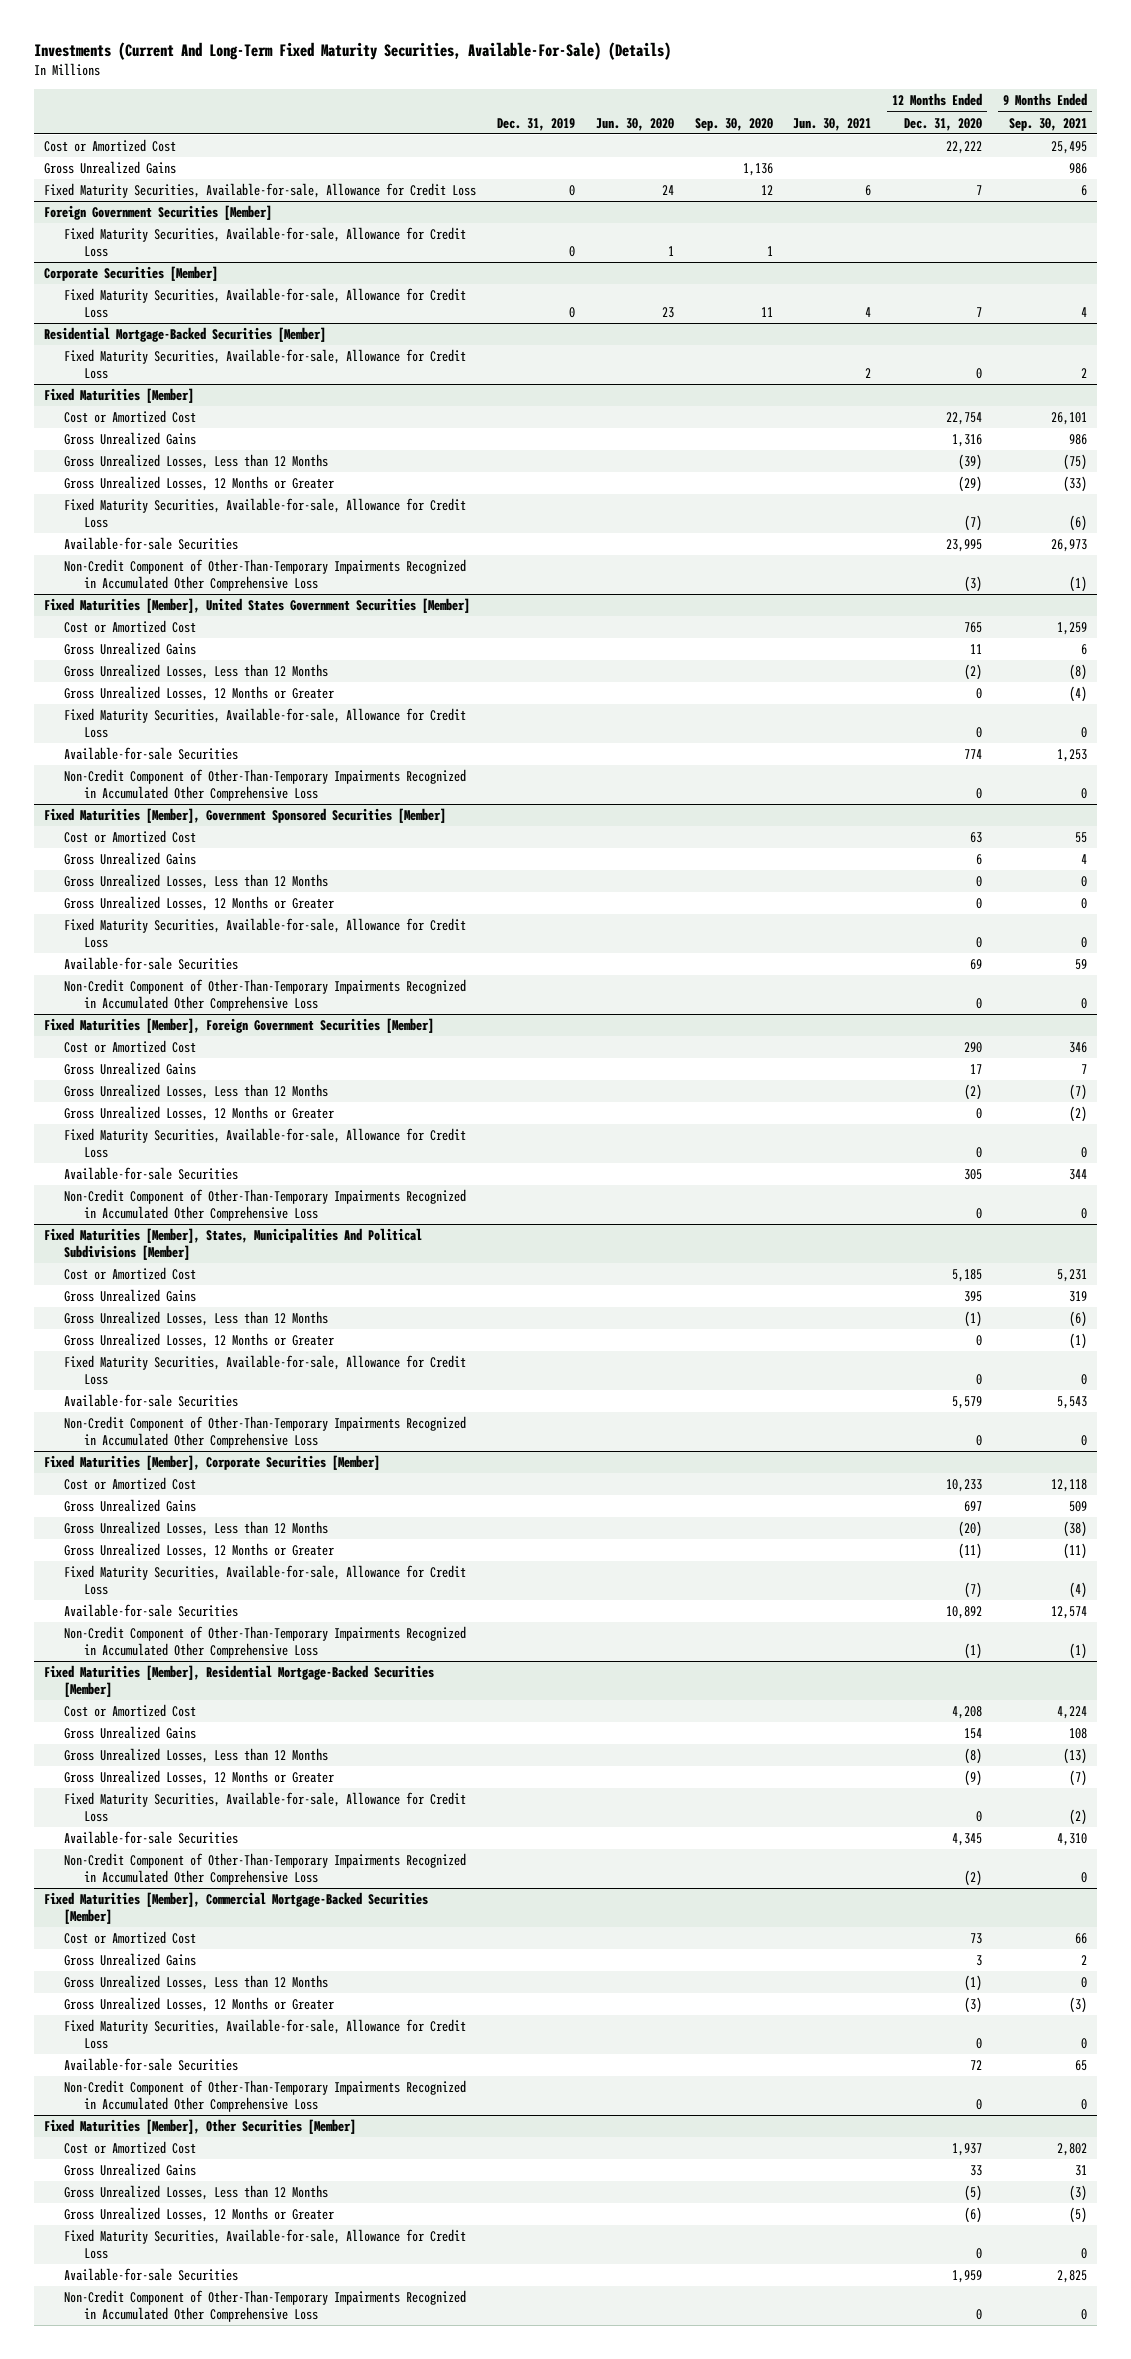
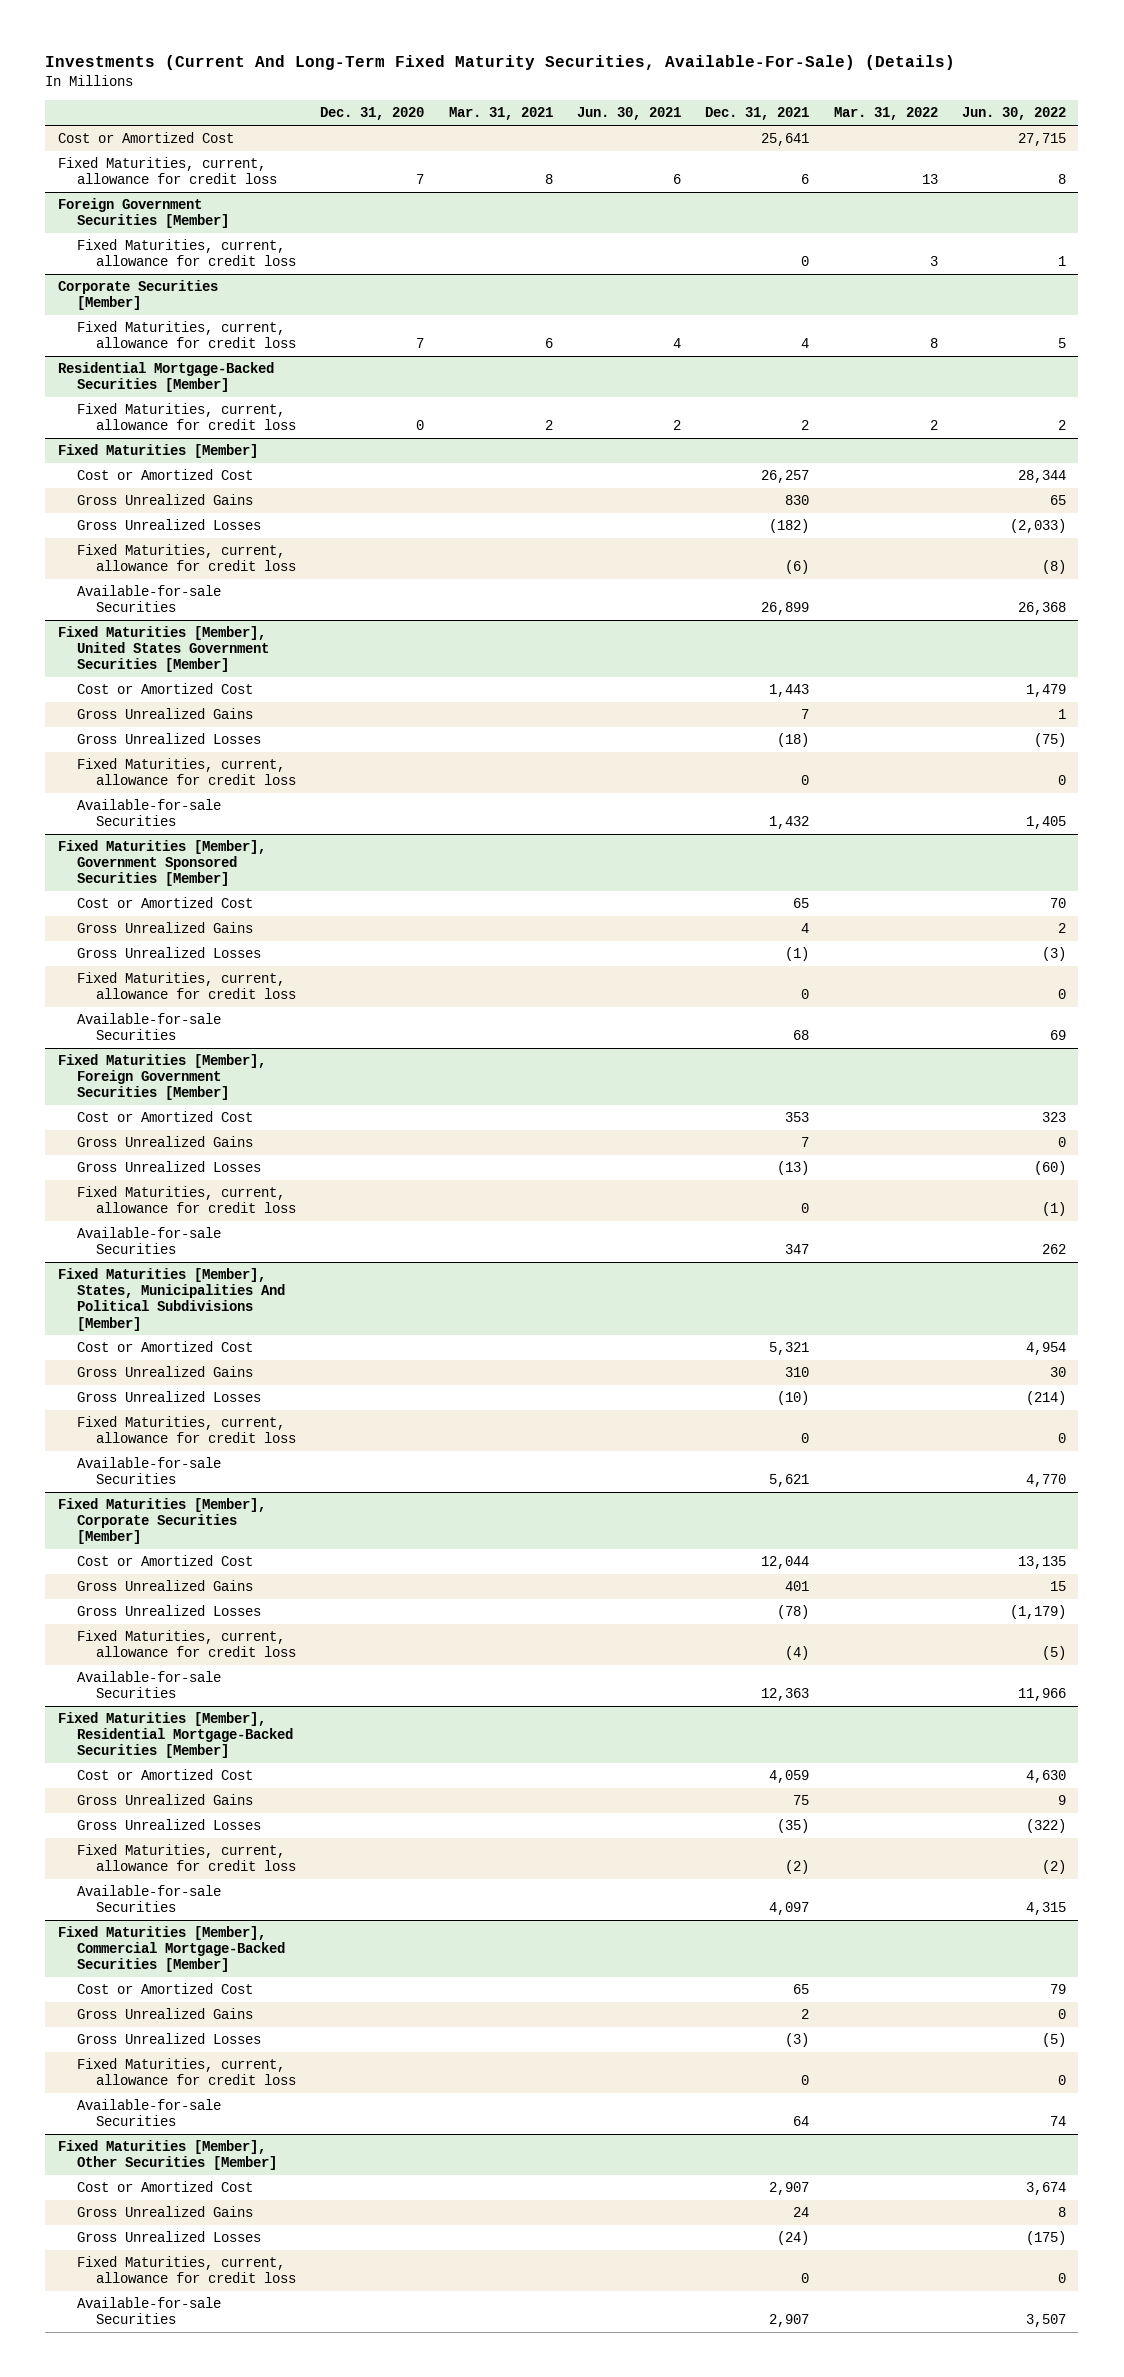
- | Dec. 31, 2019 | Jun. 30, 2020 | Sep. 30, 2020 | Jun. 30, 2021 | 12 Months Ended Dec. 31, 2020 | 9 Months Ended Sep. 30, 2021
+ | Dec. 31, 2020 | Mar. 31, 2021 | Jun. 30, 2021 | Dec. 31, 2021 | Mar. 31, 2022 | Jun. 30, 2022
- Gross Unrealized Gains | | | 1,136 | | | 986
- Fixed Maturity Securities, Available-for-sale, Allowance for Credit Loss | 0 | 24 | 12 | 6 | 7 | 6
+ Fixed Maturities, current, allowance for credit loss | 7 | 8 | 6 | 6 | 13 | 8
@ Foreign Government Securities [Member]
- Fixed Maturity Securities, Available-for-sale, Allowance for Credit Loss | 0 | 1 | 1 | | |
+ Fixed Maturities, current, allowance for credit loss | | | | 0 | 3 | 1
@ Corporate Securities [Member]
- Fixed Maturity Securities, Available-for-sale, Allowance for Credit Loss | 0 | 23 | 11 | 4 | 7 | 4
+ Fixed Maturities, current, allowance for credit loss | 7 | 6 | 4 | 4 | 8 | 5
@ Residential Mortgage-Backed Securities [Member]
- Fixed Maturity Securities, Available-for-sale, Allowance for Credit Loss | | | | 2 | 0 | 2
+ Fixed Maturities, current, allowance for credit loss | 0 | 2 | 2 | 2 | 2 | 2
@ Fixed Maturities [Member]
- Gross Unrealized Losses, Less than 12 Months | | | | | (39) | (75)
- Gross Unrealized Losses, 12 Months or Greater | | | | | (29) | (33)
- Fixed Maturity Securities, Available-for-sale, Allowance for Credit Loss | | | | | (7) | (6)
+ Gross Unrealized Losses | | | | (182) | | (2,033)
+ Fixed Maturities, current, allowance for credit loss | | | | (6) | | (8)
- Non-Credit Component of Other-Than-Temporary Impairments Recognized in Accumulated Other Comprehensive Loss | | | | | (3) | (1)
@ Fixed Maturities [Member], United States Government Securities [Member]
- Gross Unrealized Losses, Less than 12 Months | | | | | (2) | (8)
- Gross Unrealized Losses, 12 Months or Greater | | | | | 0 | (4)
- Fixed Maturity Securities, Available-for-sale, Allowance for Credit Loss | | | | | 0 | 0
+ Gross Unrealized Losses | | | | (18) | | (75)
+ Fixed Maturities, current, allowance for credit loss | | | | 0 | | 0
- Non-Credit Component of Other-Than-Temporary Impairments Recognized in Accumulated Other Comprehensive Loss | | | | | 0 | 0
@ Fixed Maturities [Member], Government Sponsored Securities [Member]
- Gross Unrealized Losses, Less than 12 Months | | | | | 0 | 0
- Gross Unrealized Losses, 12 Months or Greater | | | | | 0 | 0
- Fixed Maturity Securities, Available-for-sale, Allowance for Credit Loss | | | | | 0 | 0
+ Gross Unrealized Losses | | | | (1) | | (3)
+ Fixed Maturities, current, allowance for credit loss | | | | 0 | | 0
- Non-Credit Component of Other-Than-Temporary Impairments Recognized in Accumulated Other Comprehensive Loss | | | | | 0 | 0
@ Fixed Maturities [Member], Foreign Government Securities [Member]
- Gross Unrealized Losses, Less than 12 Months | | | | | (2) | (7)
- Gross Unrealized Losses, 12 Months or Greater | | | | | 0 | (2)
- Fixed Maturity Securities, Available-for-sale, Allowance for Credit Loss | | | | | 0 | 0
+ Gross Unrealized Losses | | | | (13) | | (60)
+ Fixed Maturities, current, allowance for credit loss | | | | 0 | | (1)
- Non-Credit Component of Other-Than-Temporary Impairments Recognized in Accumulated Other Comprehensive Loss | | | | | 0 | 0
@ Fixed Maturities [Member], States, Municipalities And Political Subdivisions [Member]
- Gross Unrealized Losses, Less than 12 Months | | | | | (1) | (6)
- Gross Unrealized Losses, 12 Months or Greater | | | | | 0 | (1)
- Fixed Maturity Securities, Available-for-sale, Allowance for Credit Loss | | | | | 0 | 0
+ Gross Unrealized Losses | | | | (10) | | (214)
+ Fixed Maturities, current, allowance for credit loss | | | | 0 | | 0
- Non-Credit Component of Other-Than-Temporary Impairments Recognized in Accumulated Other Comprehensive Loss | | | | | 0 | 0
@ Fixed Maturities [Member], Corporate Securities [Member]
- Gross Unrealized Losses, Less than 12 Months | | | | | (20) | (38)
- Gross Unrealized Losses, 12 Months or Greater | | | | | (11) | (11)
- Fixed Maturity Securities, Available-for-sale, Allowance for Credit Loss | | | | | (7) | (4)
+ Gross Unrealized Losses | | | | (78) | | (1,179)
+ Fixed Maturities, current, allowance for credit loss | | | | (4) | | (5)
- Non-Credit Component of Other-Than-Temporary Impairments Recognized in Accumulated Other Comprehensive Loss | | | | | (1) | (1)
@ Fixed Maturities [Member], Residential Mortgage-Backed Securities [Member]
- Gross Unrealized Losses, Less than 12 Months | | | | | (8) | (13)
- Gross Unrealized Losses, 12 Months or Greater | | | | | (9) | (7)
- Fixed Maturity Securities, Available-for-sale, Allowance for Credit Loss | | | | | 0 | (2)
+ Gross Unrealized Losses | | | | (35) | | (322)
+ Fixed Maturities, current, allowance for credit loss | | | | (2) | | (2)
- Non-Credit Component of Other-Than-Temporary Impairments Recognized in Accumulated Other Comprehensive Loss | | | | | (2) | 0
@ Fixed Maturities [Member], Commercial Mortgage-Backed Securities [Member]
- Gross Unrealized Losses, Less than 12 Months | | | | | (1) | 0
- Gross Unrealized Losses, 12 Months or Greater | | | | | (3) | (3)
- Fixed Maturity Securities, Available-for-sale, Allowance for Credit Loss | | | | | 0 | 0
+ Gross Unrealized Losses | | | | (3) | | (5)
+ Fixed Maturities, current, allowance for credit loss | | | | 0 | | 0
- Non-Credit Component of Other-Than-Temporary Impairments Recognized in Accumulated Other Comprehensive Loss | | | | | 0 | 0
@ Fixed Maturities [Member], Other Securities [Member]
- Gross Unrealized Losses, Less than 12 Months | | | | | (5) | (3)
- Gross Unrealized Losses, 12 Months or Greater | | | | | (6) | (5)
- Fixed Maturity Securities, Available-for-sale, Allowance for Credit Loss | | | | | 0 | 0
+ Gross Unrealized Losses | | | | (24) | | (175)
+ Fixed Maturities, current, allowance for credit loss | | | | 0 | | 0
- Non-Credit Component of Other-Than-Temporary Impairments Recognized in Accumulated Other Comprehensive Loss | | | | | 0 | 0

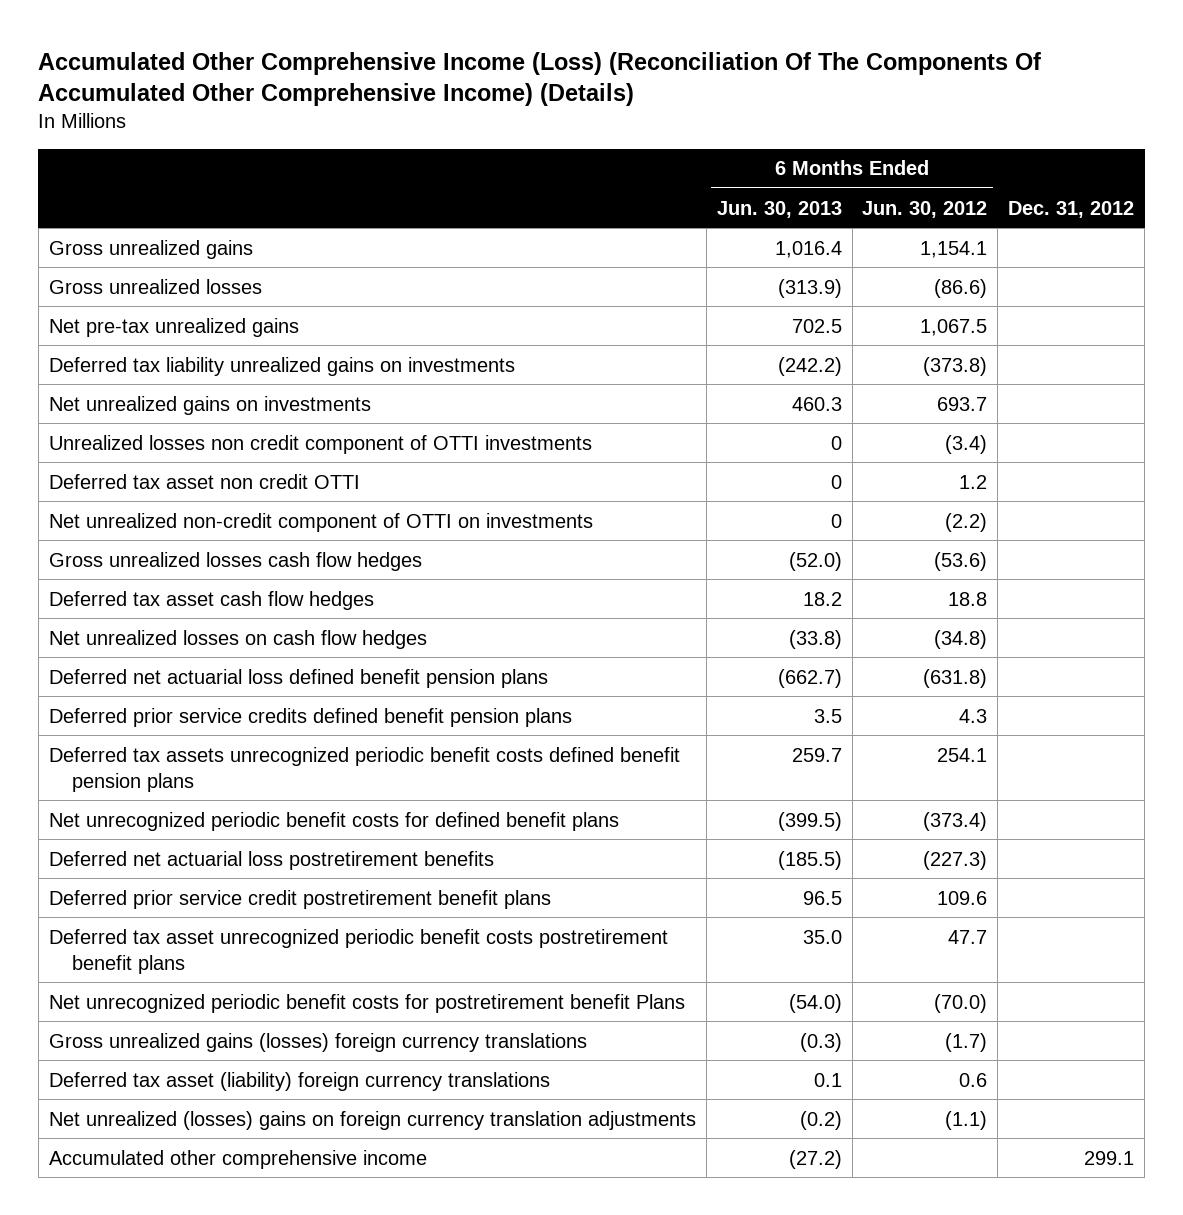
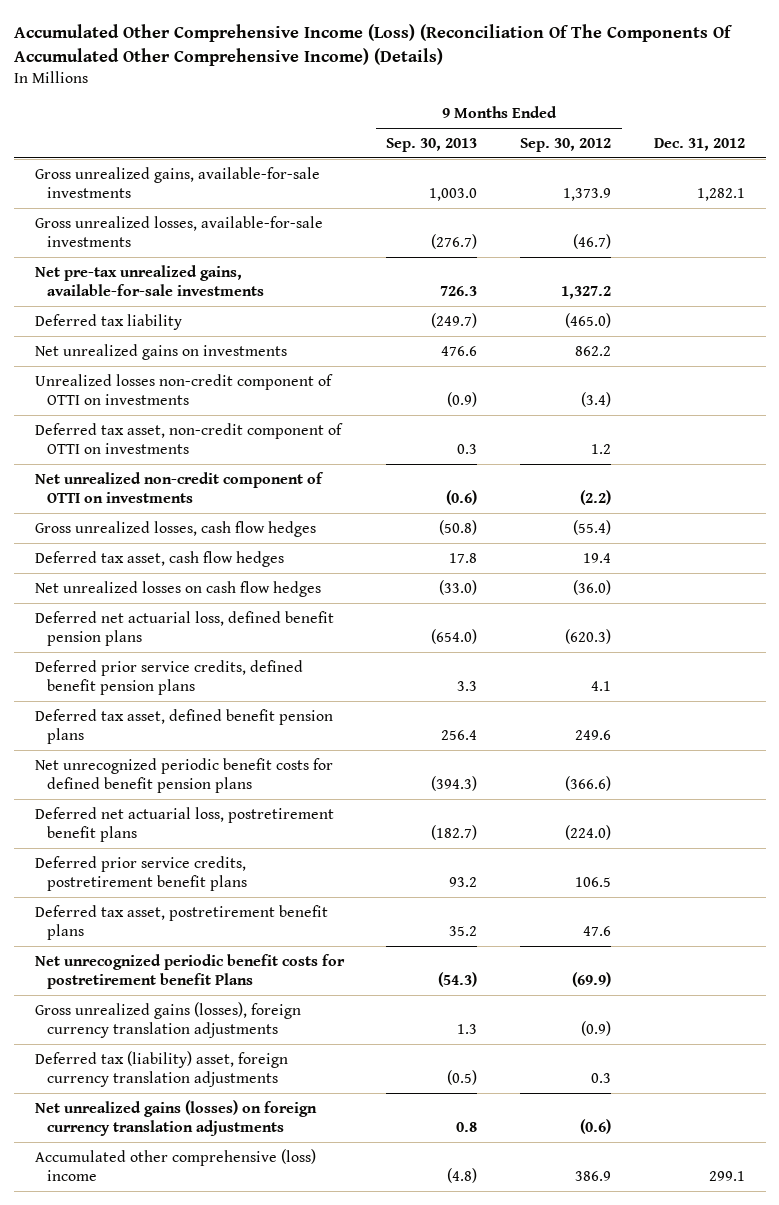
- | 6 Months Ended Jun. 30, 2013 | 6 Months Ended Jun. 30, 2012 | Dec. 31, 2012
+ | 9 Months Ended Sep. 30, 2013 | 9 Months Ended Sep. 30, 2012 | Dec. 31, 2012
- Gross unrealized gains | 1,016.4 | 1,154.1 |
- Gross unrealized losses | (313.9) | (86.6) |
- Net pre-tax unrealized gains | 702.5 | 1,067.5 |
- Deferred tax liability unrealized gains on investments | (242.2) | (373.8) |
+ Gross unrealized gains, available-for-sale investments | 1,003.0 | 1,373.9 | 1,282.1
+ Gross unrealized losses, available-for-sale investments | (276.7) | (46.7) |
+ Net pre-tax unrealized gains, available-for-sale investments | 726.3 | 1,327.2 |
+ Deferred tax liability | (249.7) | (465.0) |
- Unrealized losses non credit component of OTTI investments | 0 | (3.4) |
- Deferred tax asset non credit OTTI | 0 | 1.2 |
+ Unrealized losses non-credit component of OTTI on investments | (0.9) | (3.4) |
+ Deferred tax asset, non-credit component of OTTI on investments | 0.3 | 1.2 |
- Gross unrealized losses cash flow hedges | (52.0) | (53.6) |
- Deferred tax asset cash flow hedges | 18.2 | 18.8 |
+ Gross unrealized losses, cash flow hedges | (50.8) | (55.4) |
+ Deferred tax asset, cash flow hedges | 17.8 | 19.4 |
- Deferred net actuarial loss defined benefit pension plans | (662.7) | (631.8) |
- Deferred prior service credits defined benefit pension plans | 3.5 | 4.3 |
- Deferred tax assets unrecognized periodic benefit costs defined benefit pension plans | 259.7 | 254.1 |
- Net unrecognized periodic benefit costs for defined benefit plans | (399.5) | (373.4) |
- Deferred net actuarial loss postretirement benefits | (185.5) | (227.3) |
- Deferred prior service credit postretirement benefit plans | 96.5 | 109.6 |
- Deferred tax asset unrecognized periodic benefit costs postretirement benefit plans | 35.0 | 47.7 |
+ Deferred net actuarial loss, defined benefit pension plans | (654.0) | (620.3) |
+ Deferred prior service credits, defined benefit pension plans | 3.3 | 4.1 |
+ Deferred tax asset, defined benefit pension plans | 256.4 | 249.6 |
+ Net unrecognized periodic benefit costs for defined benefit pension plans | (394.3) | (366.6) |
+ Deferred net actuarial loss, postretirement benefit plans | (182.7) | (224.0) |
+ Deferred prior service credits, postretirement benefit plans | 93.2 | 106.5 |
+ Deferred tax asset, postretirement benefit plans | 35.2 | 47.6 |
- Gross unrealized gains (losses) foreign currency translations | (0.3) | (1.7) |
- Deferred tax asset (liability) foreign currency translations | 0.1 | 0.6 |
- Net unrealized (losses) gains on foreign currency translation adjustments | (0.2) | (1.1) |
- Accumulated other comprehensive income | (27.2) | | 299.1
+ Gross unrealized gains (losses), foreign currency translation adjustments | 1.3 | (0.9) |
+ Deferred tax (liability) asset, foreign currency translation adjustments | (0.5) | 0.3 |
+ Net unrealized gains (losses) on foreign currency translation adjustments | 0.8 | (0.6) |
+ Accumulated other comprehensive (loss) income | (4.8) | 386.9 | 299.1

